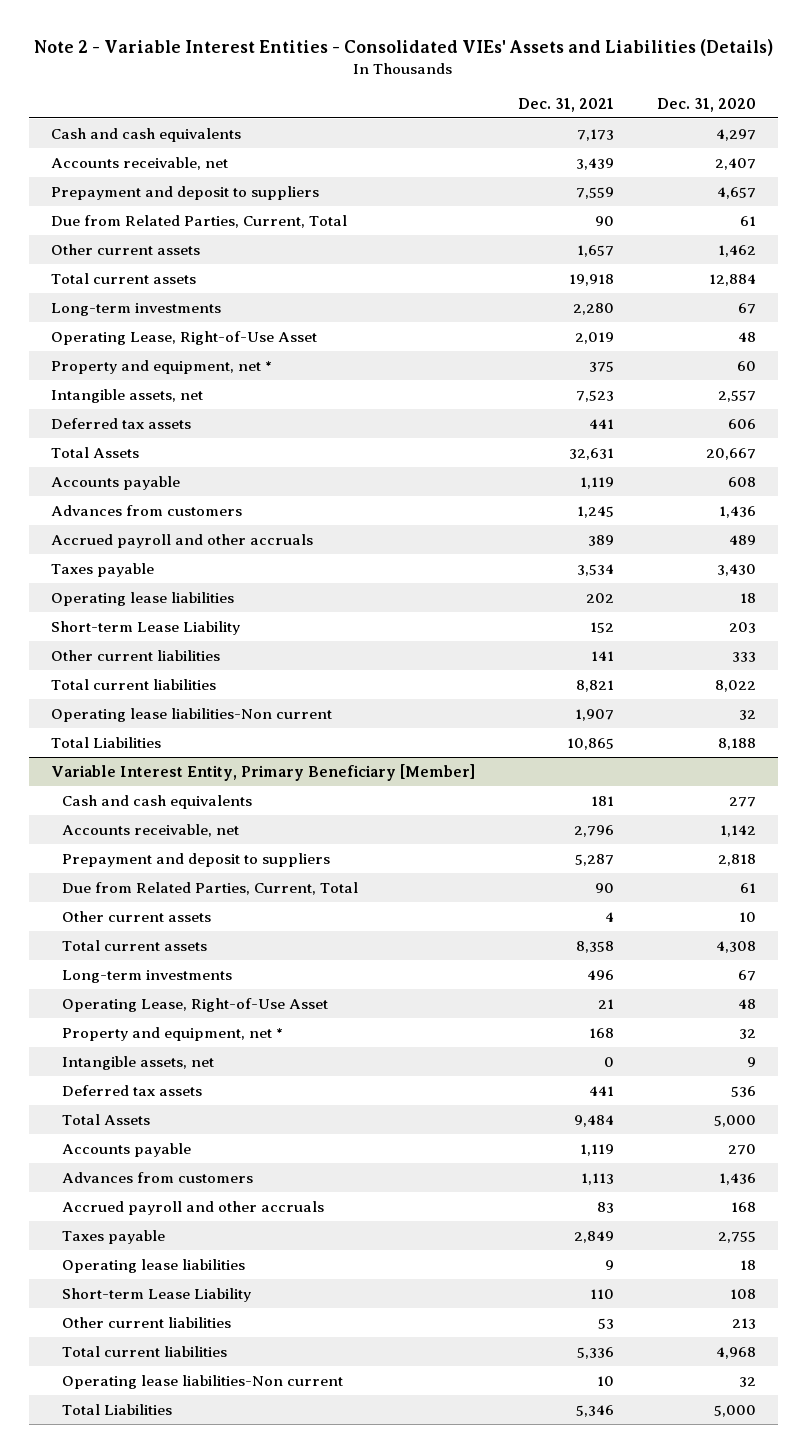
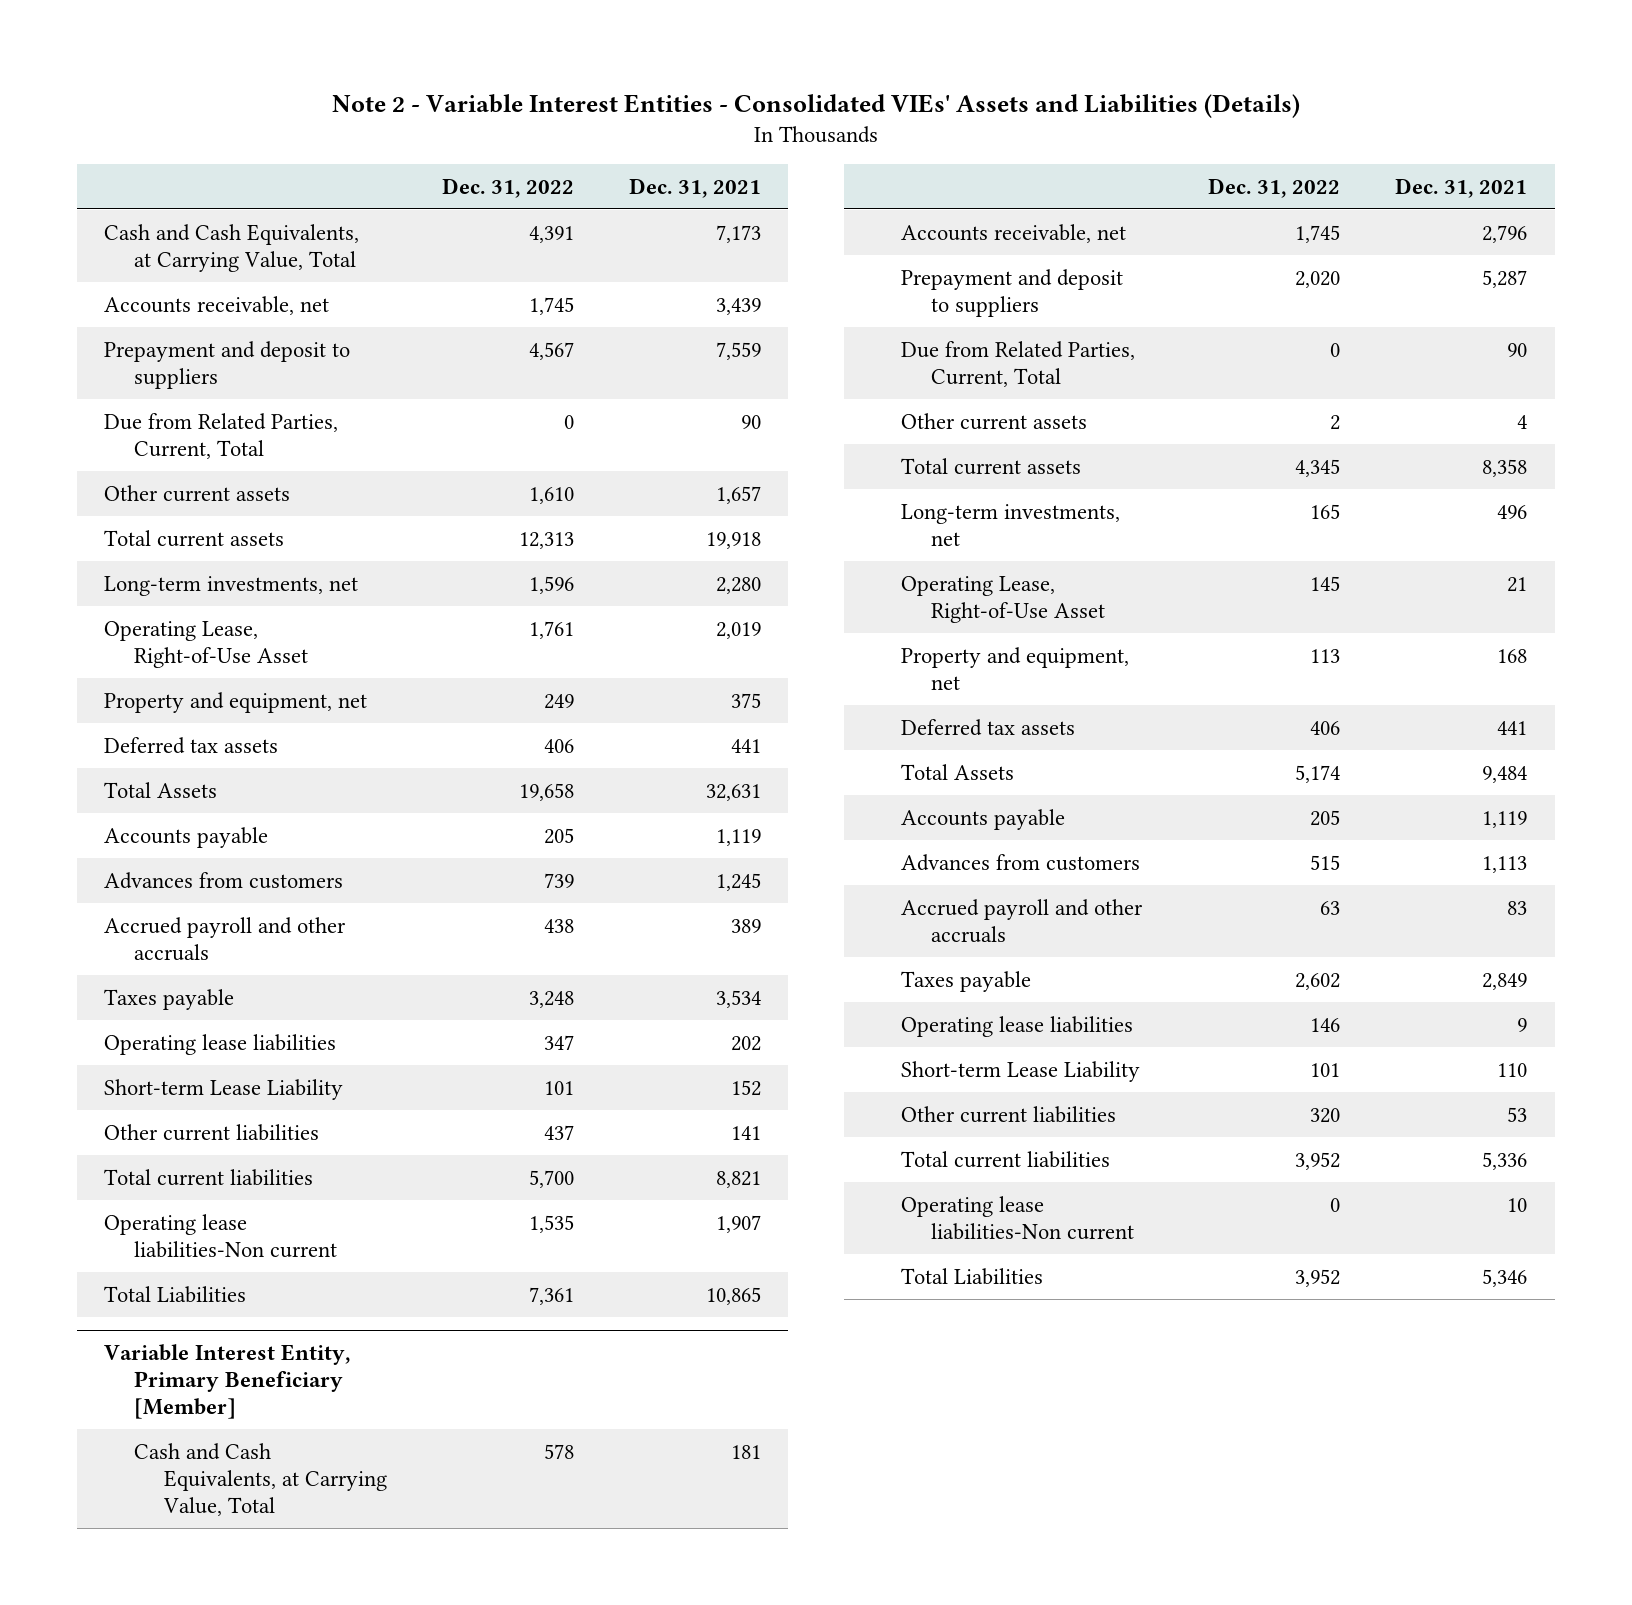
- | Dec. 31, 2021 | Dec. 31, 2020
+ | Dec. 31, 2022 | Dec. 31, 2021
- Cash and cash equivalents | 7,173 | 4,297
+ Cash and Cash Equivalents, at Carrying Value, Total | 4,391 | 7,173
- Long-term investments | 2,280 | 67
+ Long-term investments, net | 1,596 | 2,280
- Property and equipment, net * | 375 | 60
- Intangible assets, net | 7,523 | 2,557
+ Property and equipment, net | 249 | 375
@ Variable Interest Entity, Primary Beneficiary [Member]
- Cash and cash equivalents | 181 | 277
+ Cash and Cash Equivalents, at Carrying Value, Total | 578 | 181
- Long-term investments | 496 | 67
+ Long-term investments, net | 165 | 496
- Property and equipment, net * | 168 | 32
- Intangible assets, net | 0 | 9
+ Property and equipment, net | 113 | 168

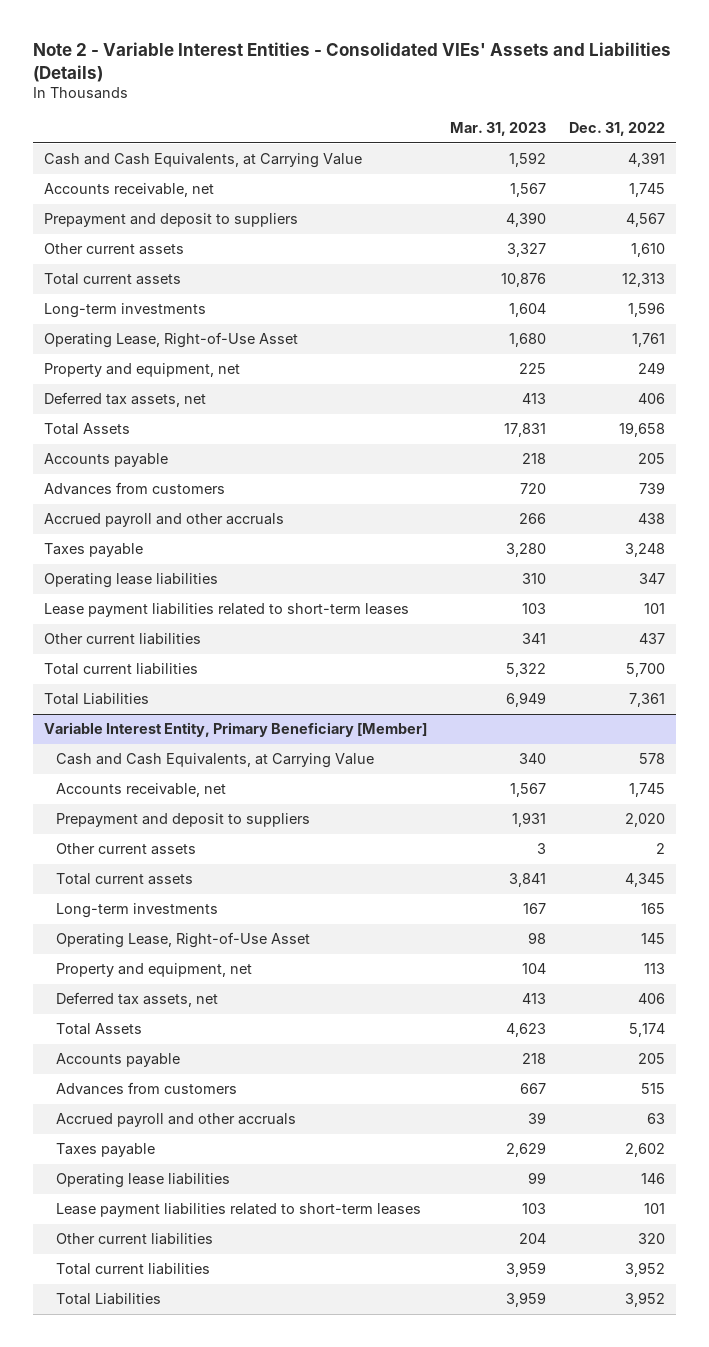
- | Dec. 31, 2022 | Dec. 31, 2021
+ | Mar. 31, 2023 | Dec. 31, 2022
- Cash and Cash Equivalents, at Carrying Value, Total | 4,391 | 7,173
+ Cash and Cash Equivalents, at Carrying Value | 1,592 | 4,391
- Due from Related Parties, Current, Total | 0 | 90
- Long-term investments, net | 1,596 | 2,280
+ Long-term investments | 1,604 | 1,596
- Deferred tax assets | 406 | 441
+ Deferred tax assets, net | 413 | 406
- Short-term Lease Liability | 101 | 152
+ Lease payment liabilities related to short-term leases | 103 | 101
- Operating lease liabilities-Non current | 1,535 | 1,907
@ Variable Interest Entity, Primary Beneficiary [Member]
- Cash and Cash Equivalents, at Carrying Value, Total | 578 | 181
+ Cash and Cash Equivalents, at Carrying Value | 340 | 578
- Due from Related Parties, Current, Total | 0 | 90
- Long-term investments, net | 165 | 496
+ Long-term investments | 167 | 165
- Deferred tax assets | 406 | 441
+ Deferred tax assets, net | 413 | 406
- Short-term Lease Liability | 101 | 110
+ Lease payment liabilities related to short-term leases | 103 | 101
- Operating lease liabilities-Non current | 0 | 10

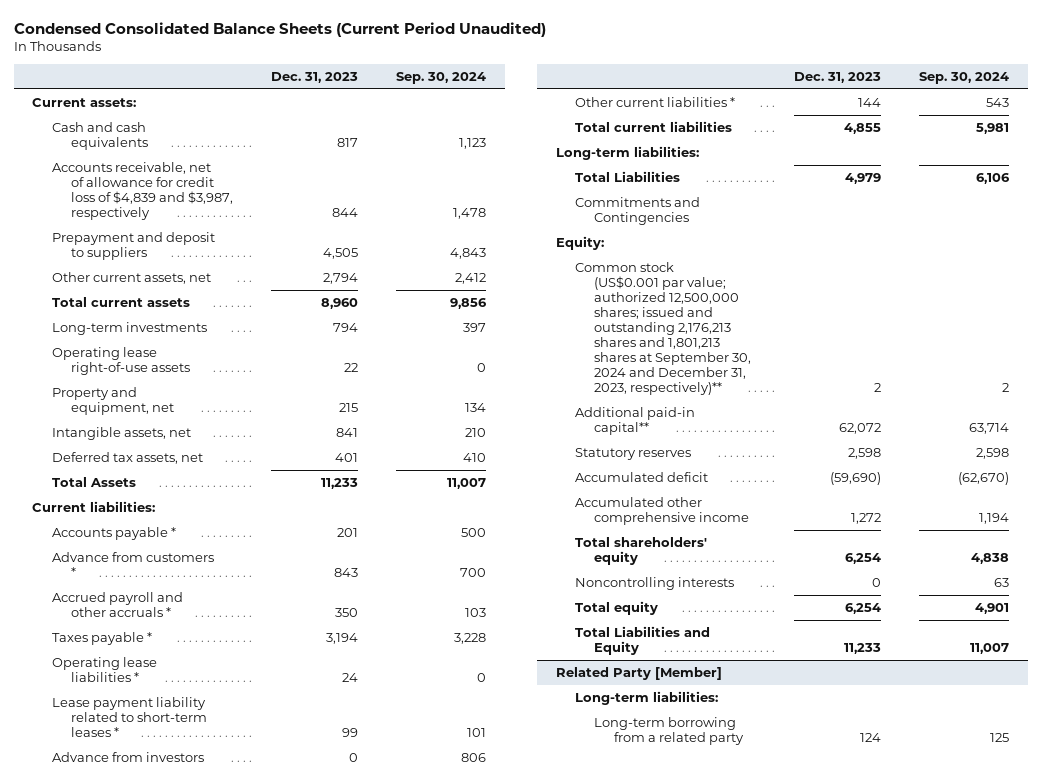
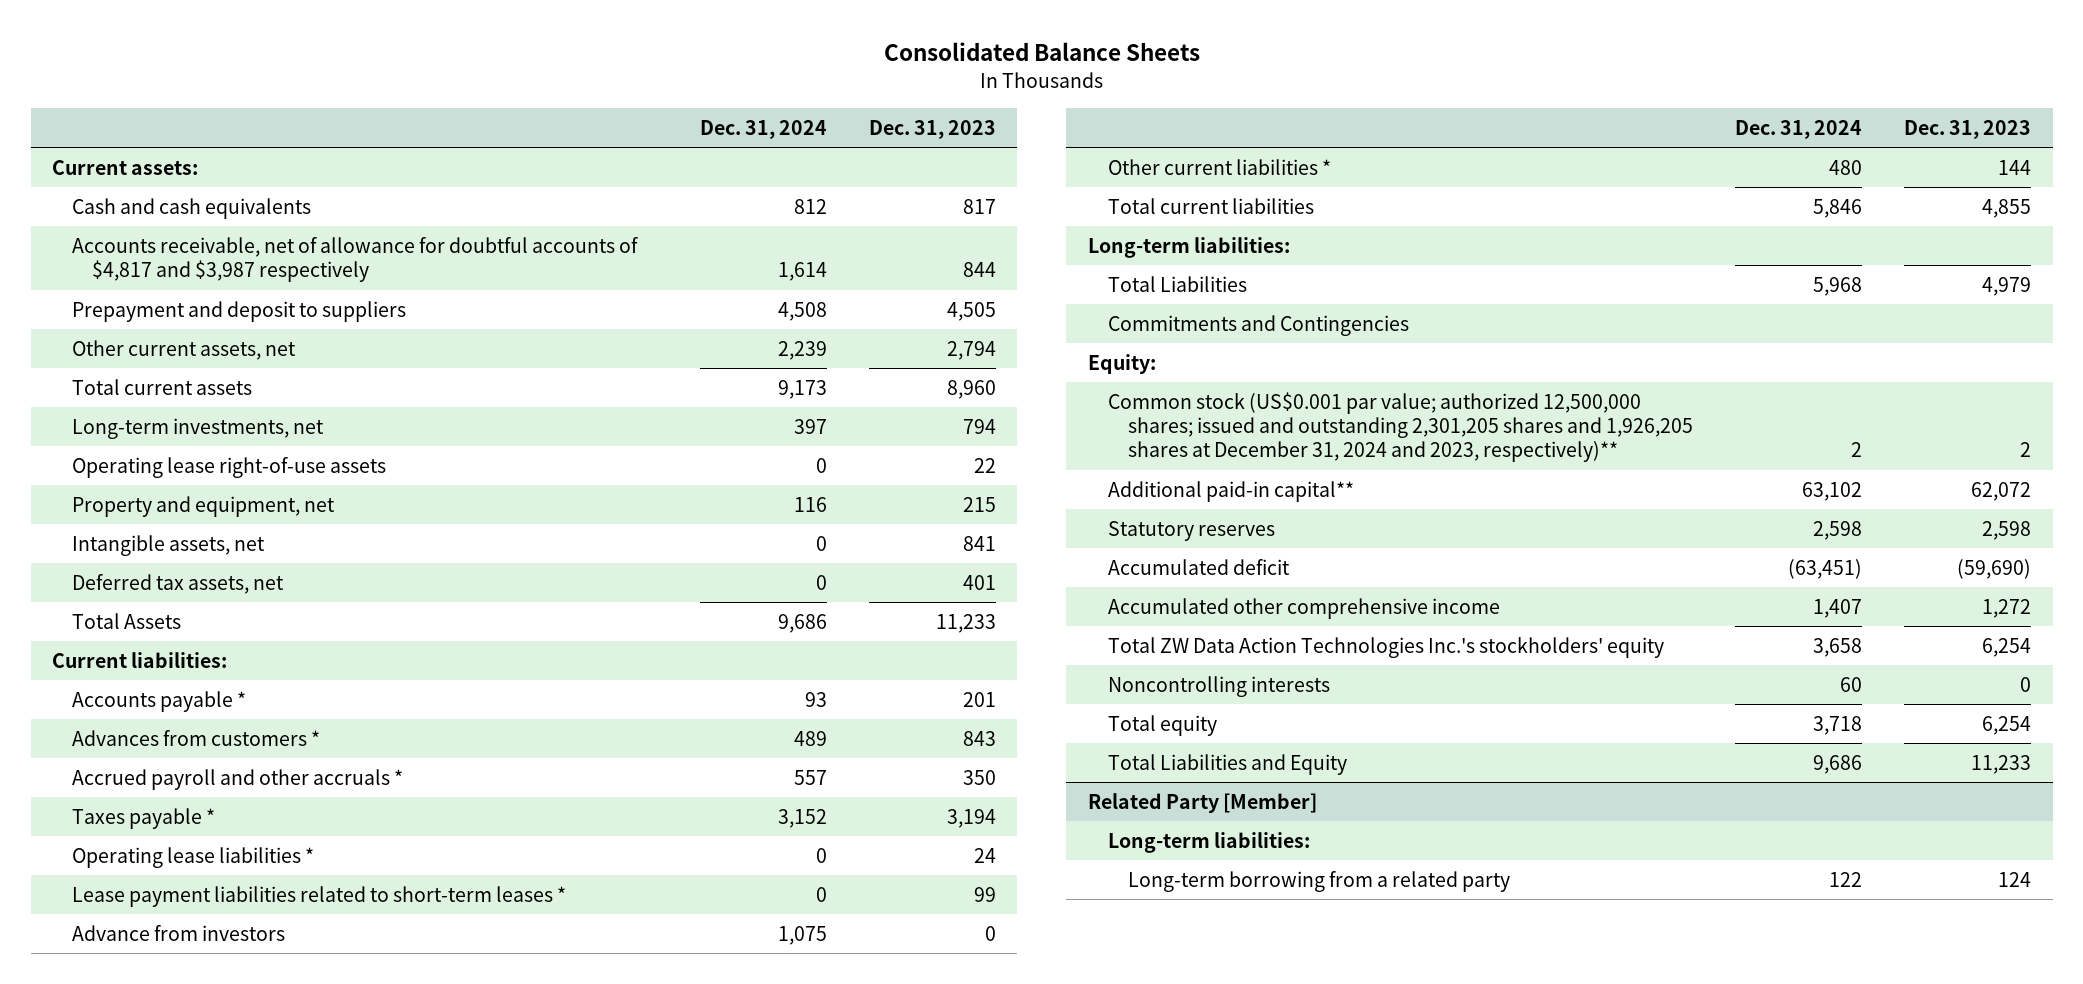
- Condensed Consolidated Balance Sheets (Current Period Unaudited)
+ Consolidated Balance Sheets
- | Dec. 31, 2023 | Sep. 30, 2024
+ | Dec. 31, 2024 | Dec. 31, 2023
- Accounts receivable, net of allowance for credit loss of $4,839 and $3,987, respectively | 844 | 1,478
+ Accounts receivable, net of allowance for doubtful accounts of $4,817 and $3,987 respectively | 1,614 | 844
- Long-term investments | 794 | 397
+ Long-term investments, net | 397 | 794
- Advance from customers * | 843 | 700
+ Advances from customers * | 489 | 843
- Lease payment liability related to short-term leases * | 99 | 101
+ Lease payment liabilities related to short-term leases * | 0 | 99
- Common stock (US$0.001 par value; authorized 12,500,000 shares; issued and outstanding 2,176,213 shares and 1,801,213 shares at September 30, 2024 and December 31, 2023, respectively)** | 2 | 2
+ Common stock (US$0.001 par value; authorized 12,500,000 shares; issued and outstanding 2,301,205 shares and 1,926,205 shares at December 31, 2024 and 2023, respectively)** | 2 | 2
- Total shareholders' equity | 6,254 | 4,838
+ Total ZW Data Action Technologies Inc.'s stockholders' equity | 3,658 | 6,254

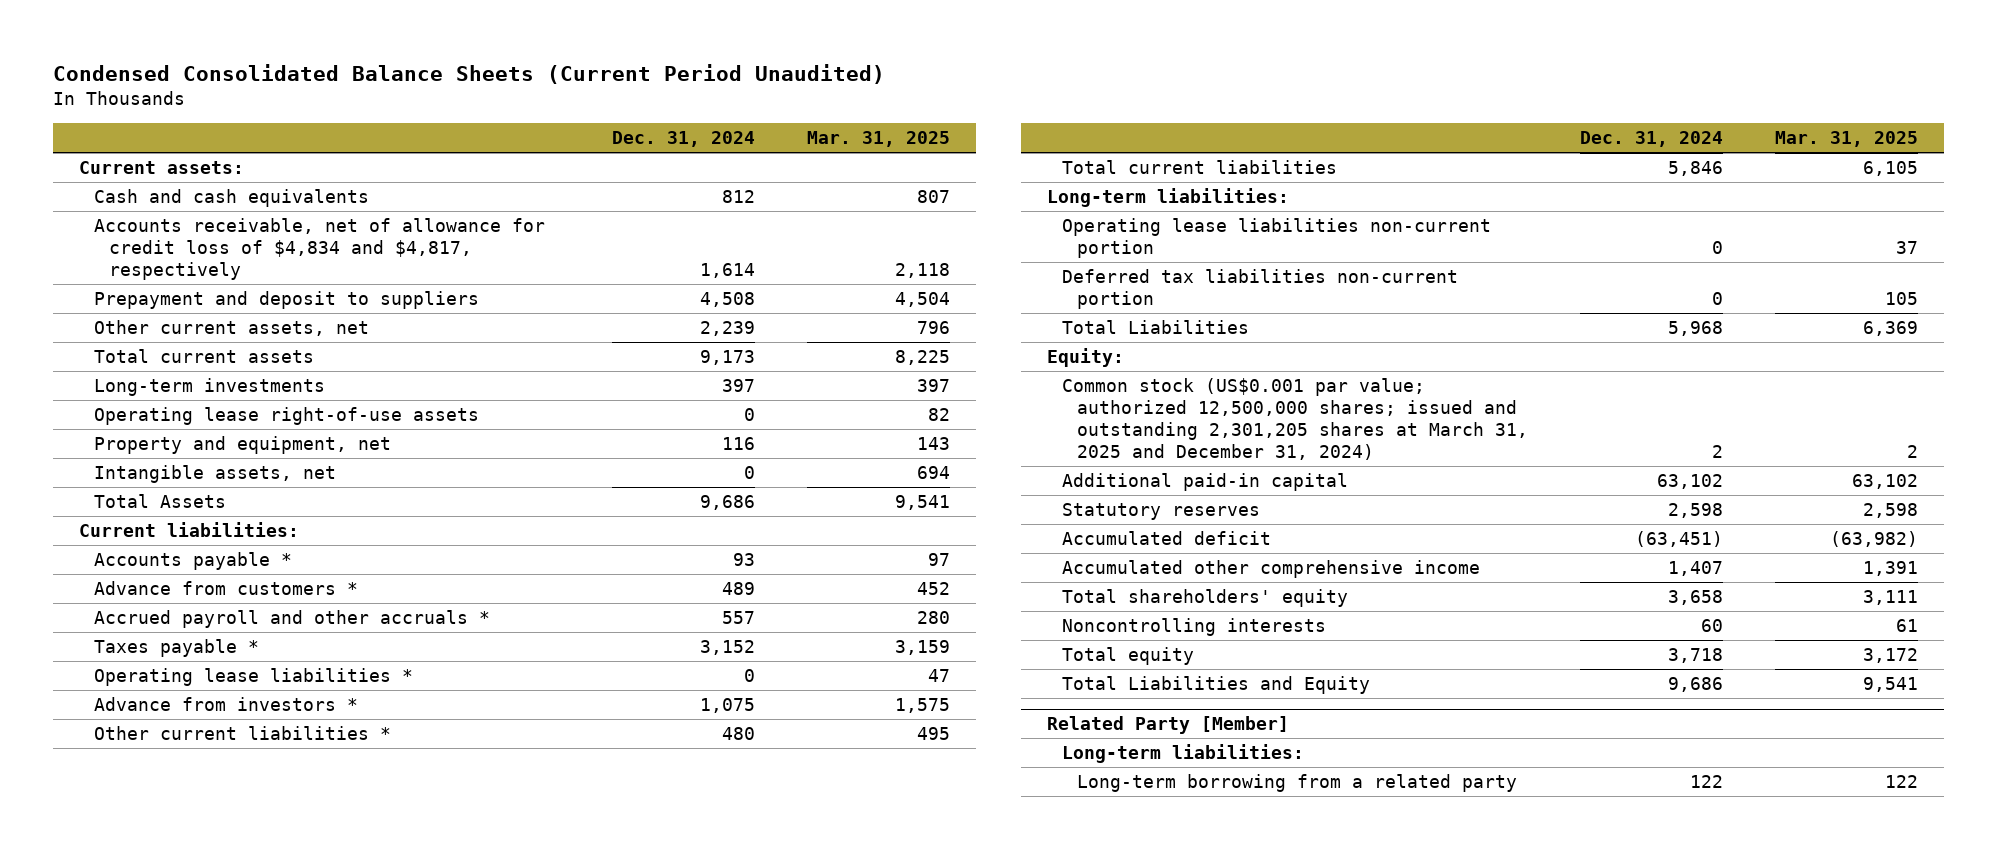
- Consolidated Balance Sheets
+ Condensed Consolidated Balance Sheets (Current Period Unaudited)
- | Dec. 31, 2024 | Dec. 31, 2023
+ | Dec. 31, 2024 | Mar. 31, 2025
- Accounts receivable, net of allowance for doubtful accounts of $4,817 and $3,987 respectively | 1,614 | 844
+ Accounts receivable, net of allowance for credit loss of $4,834 and $4,817, respectively | 1,614 | 2,118
- Long-term investments, net | 397 | 794
+ Long-term investments | 397 | 397
- Deferred tax assets, net | 0 | 401
- Advances from customers * | 489 | 843
+ Advance from customers * | 489 | 452
- Lease payment liabilities related to short-term leases * | 0 | 99
- Advance from investors | 1,075 | 0
+ Advance from investors * | 1,075 | 1,575
+ Operating lease liabilities non-current portion | 0 | 37
+ Deferred tax liabilities non-current portion | 0 | 105
- Commitments and Contingencies
- Common stock (US$0.001 par value; authorized 12,500,000 shares; issued and outstanding 2,301,205 shares and 1,926,205 shares at December 31, 2024 and 2023, respectively)** | 2 | 2
- Additional paid-in capital** | 63,102 | 62,072
+ Common stock (US$0.001 par value; authorized 12,500,000 shares; issued and outstanding 2,301,205 shares at March 31, 2025 and December 31, 2024) | 2 | 2
+ Additional paid-in capital | 63,102 | 63,102
- Total ZW Data Action Technologies Inc.'s stockholders' equity | 3,658 | 6,254
+ Total shareholders' equity | 3,658 | 3,111

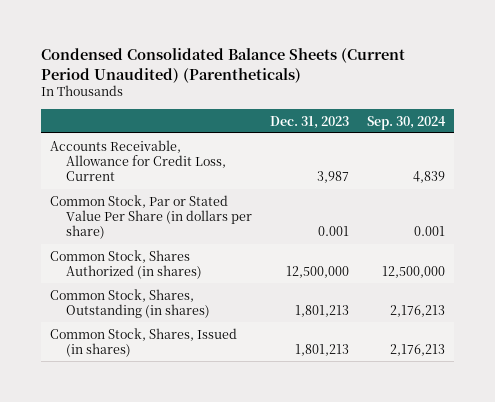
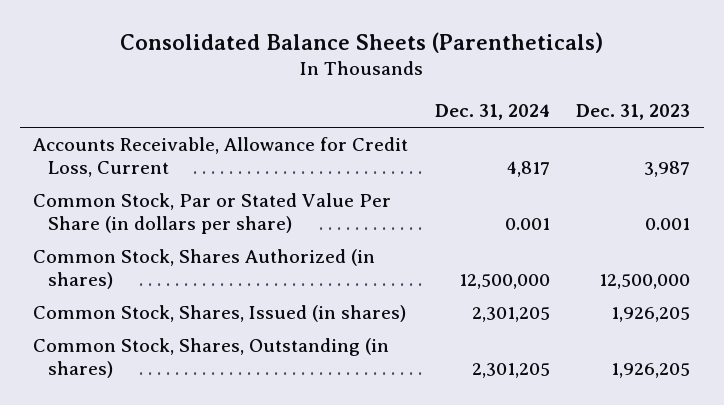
- Condensed Consolidated Balance Sheets (Current Period Unaudited) (Parentheticals)
+ Consolidated Balance Sheets (Parentheticals)
- | Dec. 31, 2023 | Sep. 30, 2024
+ | Dec. 31, 2024 | Dec. 31, 2023
- Common Stock, Shares, Outstanding (in shares) | 1,801,213 | 2,176,213
- Common Stock, Shares, Issued (in shares) | 1,801,213 | 2,176,213
+ Common Stock, Shares, Issued (in shares) | 2,301,205 | 1,926,205
+ Common Stock, Shares, Outstanding (in shares) | 2,301,205 | 1,926,205

